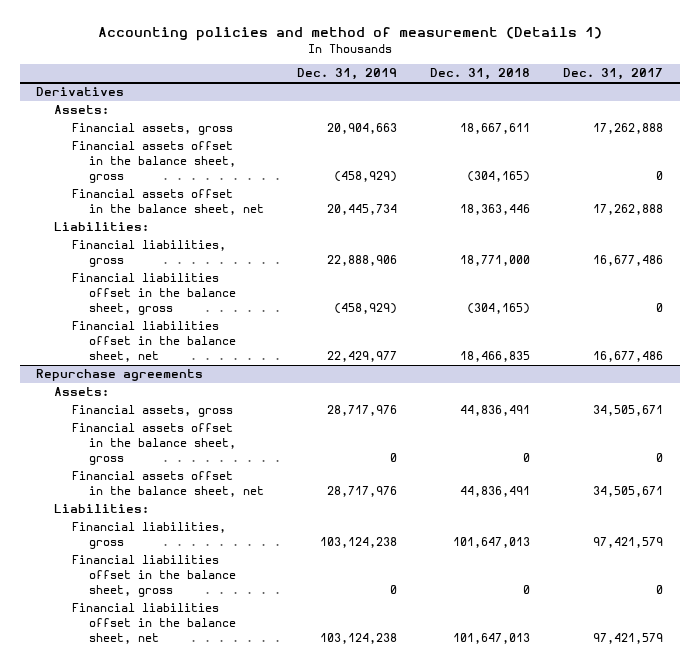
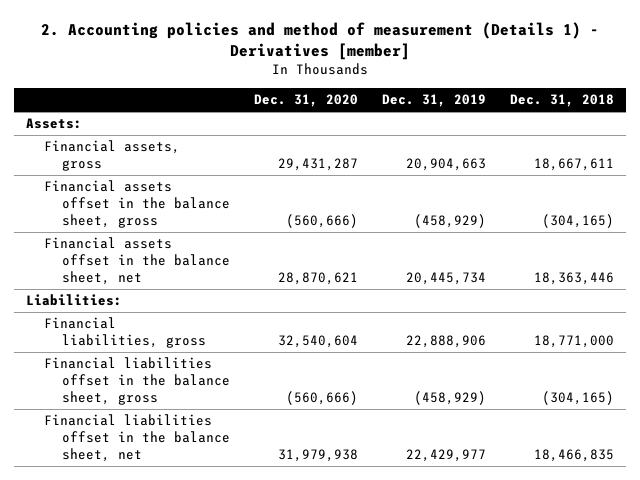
- Accounting policies and method of measurement (Details 1)
+ 2. Accounting policies and method of measurement (Details 1) - Derivatives [member]
- | Dec. 31, 2019 | Dec. 31, 2018 | Dec. 31, 2017
+ | Dec. 31, 2020 | Dec. 31, 2019 | Dec. 31, 2018
- Derivatives
- Repurchase agreements
- Assets:
- Financial assets, gross | 28,717,976 | 44,836,491 | 34,505,671
- Financial assets offset in the balance sheet, gross | 0 | 0 | 0
- Financial assets offset in the balance sheet, net | 28,717,976 | 44,836,491 | 34,505,671
- Liabilities:
- Financial liabilities, gross | 103,124,238 | 101,647,013 | 97,421,579
- Financial liabilities offset in the balance sheet, gross | 0 | 0 | 0
- Financial liabilities offset in the balance sheet, net | 103,124,238 | 101,647,013 | 97,421,579

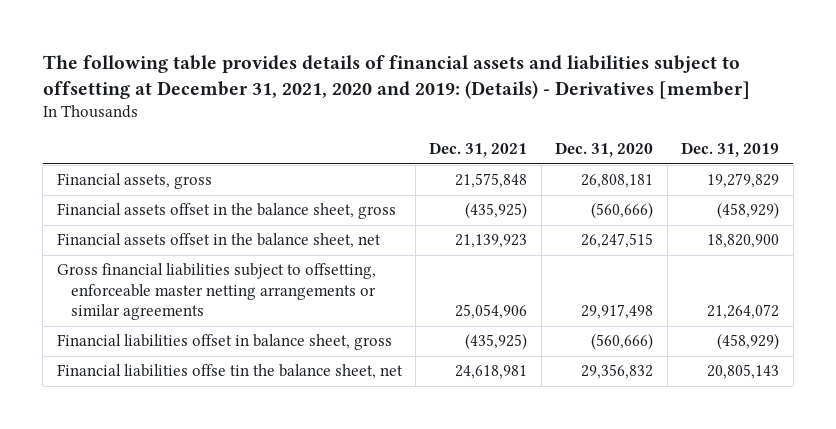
- 2. Accounting policies and method of measurement (Details 1) - Derivatives [member]
+ The following table provides details of financial assets and liabilities subject to offsetting at December 31, 2021, 2020 and 2019: (Details) - Derivatives [member]
- | Dec. 31, 2020 | Dec. 31, 2019 | Dec. 31, 2018
+ | Dec. 31, 2021 | Dec. 31, 2020 | Dec. 31, 2019
- Assets:
- Financial assets, gross | 29,431,287 | 20,904,663 | 18,667,611
+ Financial assets, gross | 21,575,848 | 26,808,181 | 19,279,829
- Financial assets offset in the balance sheet, net | 28,870,621 | 20,445,734 | 18,363,446
- Liabilities:
- Financial liabilities, gross | 32,540,604 | 22,888,906 | 18,771,000
- Financial liabilities offset in the balance sheet, gross | (560,666) | (458,929) | (304,165)
- Financial liabilities offset in the balance sheet, net | 31,979,938 | 22,429,977 | 18,466,835
+ Financial assets offset in the balance sheet, net | 21,139,923 | 26,247,515 | 18,820,900
+ Gross financial liabilities subject to offsetting, enforceable master netting arrangements or similar agreements | 25,054,906 | 29,917,498 | 21,264,072
+ Financial liabilities offset in balance sheet, gross | (435,925) | (560,666) | (458,929)
+ Financial liabilities offse tin the balance sheet, net | 24,618,981 | 29,356,832 | 20,805,143

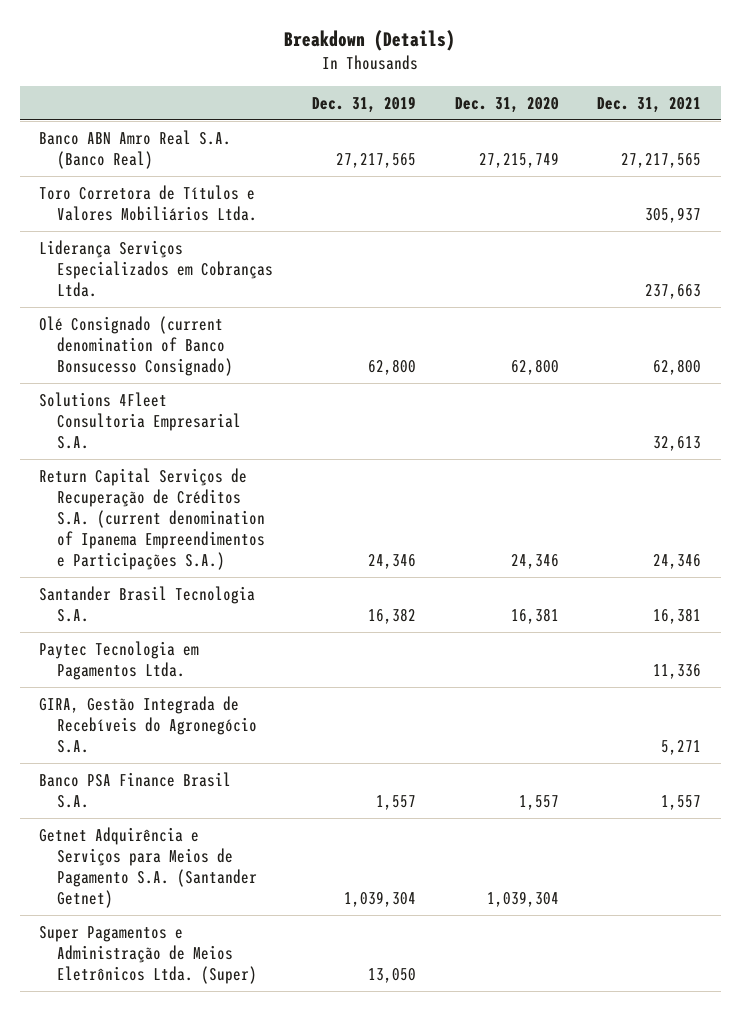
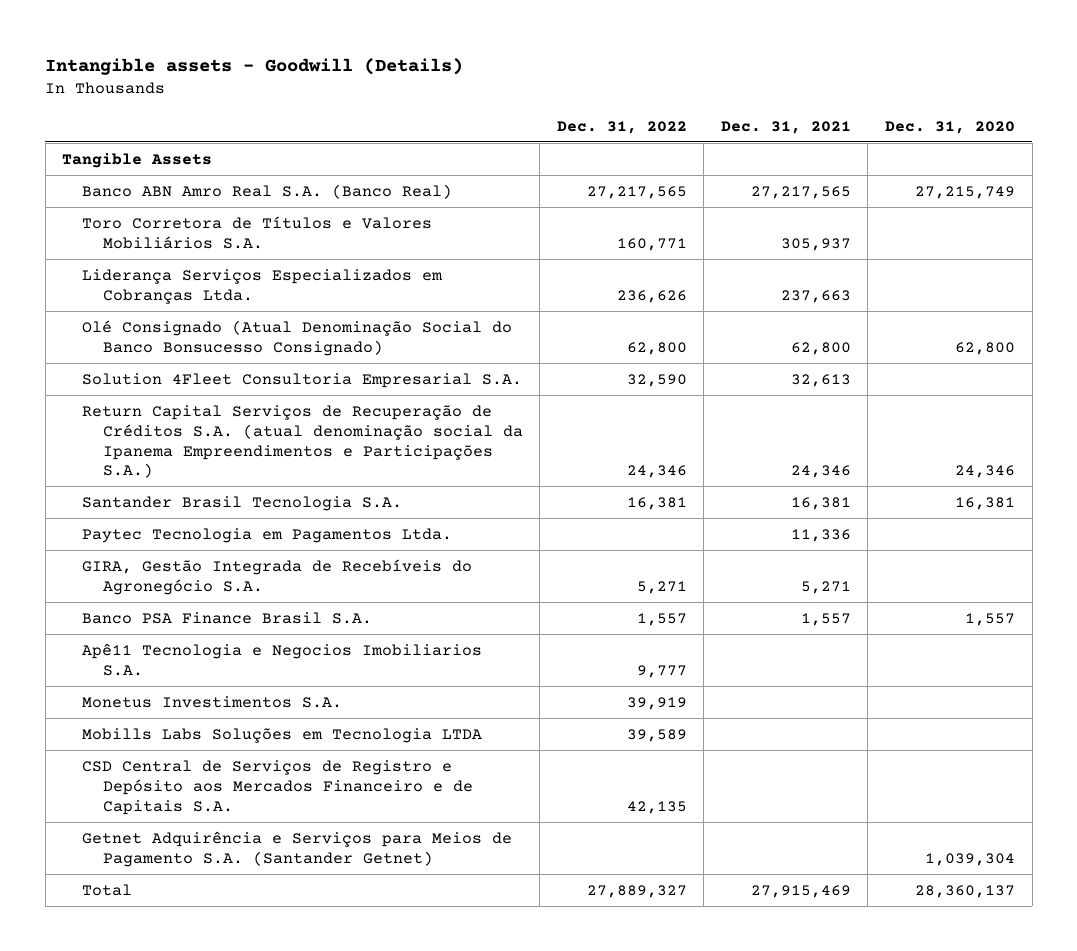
- Breakdown (Details)
+ Intangible assets - Goodwill (Details)
- | Dec. 31, 2019 | Dec. 31, 2020 | Dec. 31, 2021
+ | Dec. 31, 2022 | Dec. 31, 2021 | Dec. 31, 2020
+ Tangible Assets
- Toro Corretora de Títulos e Valores Mobiliários Ltda. | | | 305,937
+ Toro Corretora de Títulos e Valores Mobiliários S.A. | 160,771 | 305,937 |
- Olé Consignado (current denomination of Banco Bonsucesso Consignado) | 62,800 | 62,800 | 62,800
- Solutions 4Fleet Consultoria Empresarial S.A. | | | 32,613
- Return Capital Serviços de Recuperação de Créditos S.A. (current denomination of Ipanema Empreendimentos e Participações S.A.) | 24,346 | 24,346 | 24,346
+ Olé Consignado (Atual Denominação Social do Banco Bonsucesso Consignado) | 62,800 | 62,800 | 62,800
+ Solution 4Fleet Consultoria Empresarial S.A. | 32,590 | 32,613 |
+ Return Capital Serviços de Recuperação de Créditos S.A. (atual denominação social da Ipanema Empreendimentos e Participações S.A.) | 24,346 | 24,346 | 24,346
+ Apê11 Tecnologia e Negocios Imobiliarios S.A. | 9,777 | |
+ Monetus Investimentos S.A. | 39,919 | |
+ Mobills Labs Soluções em Tecnologia LTDA | 39,589 | |
+ CSD Central de Serviços de Registro e Depósito aos Mercados Financeiro e de Capitais S.A. | 42,135 | |
- Super Pagamentos e Administração de Meios Eletrônicos Ltda. (Super) | 13,050 | |
+ Total | 27,889,327 | 27,915,469 | 28,360,137

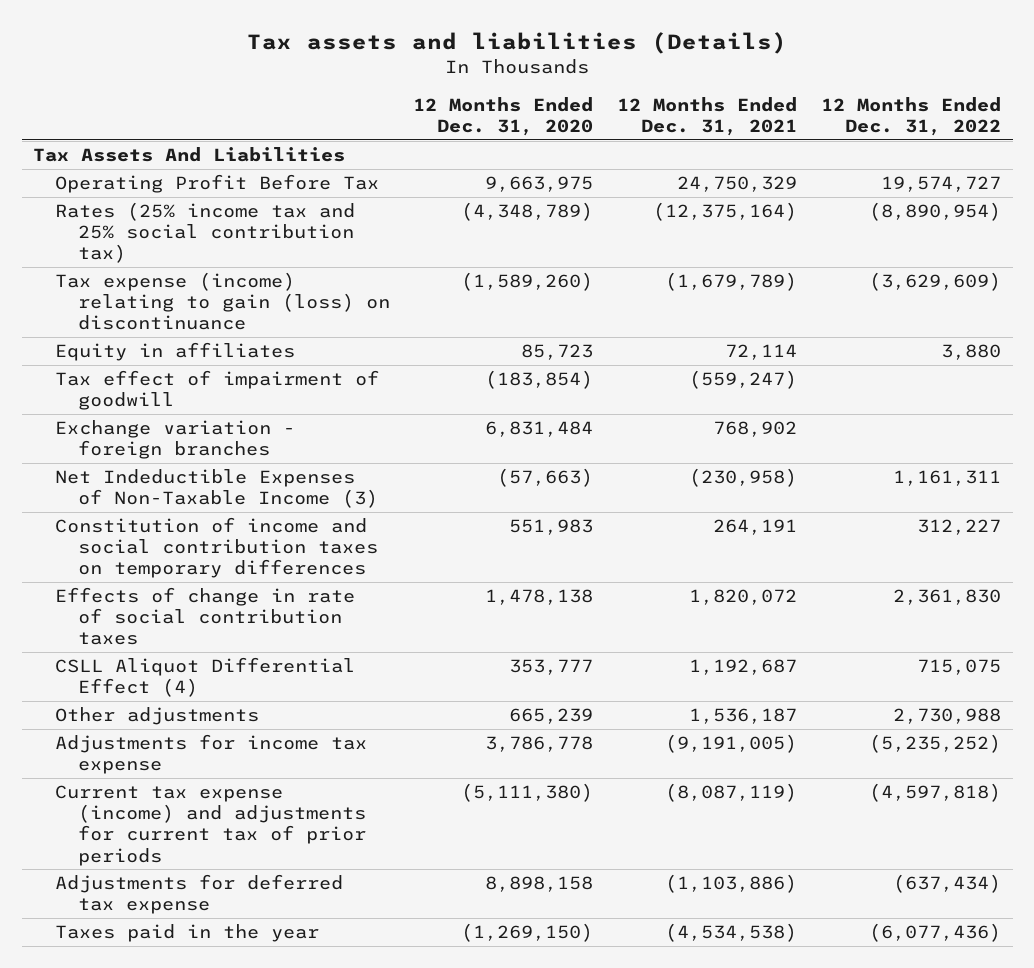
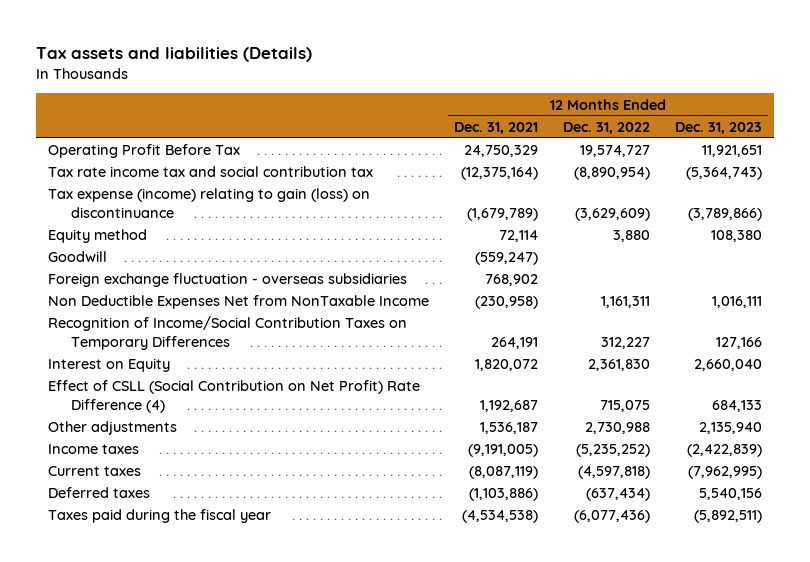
- | 12 Months Ended Dec. 31, 2020 | 12 Months Ended Dec. 31, 2021 | 12 Months Ended Dec. 31, 2022
+ | 12 Months Ended Dec. 31, 2021 | 12 Months Ended Dec. 31, 2022 | 12 Months Ended Dec. 31, 2023
- Tax Assets And Liabilities
- Rates (25% income tax and 25% social contribution tax) | (4,348,789) | (12,375,164) | (8,890,954)
+ Tax rate income tax and social contribution tax | (12,375,164) | (8,890,954) | (5,364,743)
- Equity in affiliates | 85,723 | 72,114 | 3,880
- Tax effect of impairment of goodwill | (183,854) | (559,247) |
- Exchange variation - foreign branches | 6,831,484 | 768,902 |
- Net Indeductible Expenses of Non-Taxable Income (3) | (57,663) | (230,958) | 1,161,311
- Constitution of income and social contribution taxes on temporary differences | 551,983 | 264,191 | 312,227
- Effects of change in rate of social contribution taxes | 1,478,138 | 1,820,072 | 2,361,830
- CSLL Aliquot Differential Effect (4) | 353,777 | 1,192,687 | 715,075
+ Equity method | 72,114 | 3,880 | 108,380
+ Goodwill | (559,247) | |
+ Foreign exchange fluctuation - overseas subsidiaries | 768,902 | |
+ Non Deductible Expenses Net from NonTaxable Income | (230,958) | 1,161,311 | 1,016,111
+ Recognition of Income/Social Contribution Taxes on Temporary Differences | 264,191 | 312,227 | 127,166
+ Interest on Equity | 1,820,072 | 2,361,830 | 2,660,040
+ Effect of CSLL (Social Contribution on Net Profit) Rate Difference (4) | 1,192,687 | 715,075 | 684,133
- Adjustments for income tax expense | 3,786,778 | (9,191,005) | (5,235,252)
- Current tax expense (income) and adjustments for current tax of prior periods | (5,111,380) | (8,087,119) | (4,597,818)
- Adjustments for deferred tax expense | 8,898,158 | (1,103,886) | (637,434)
- Taxes paid in the year | (1,269,150) | (4,534,538) | (6,077,436)
+ Income taxes | (9,191,005) | (5,235,252) | (2,422,839)
+ Current taxes | (8,087,119) | (4,597,818) | (7,962,995)
+ Deferred taxes | (1,103,886) | (637,434) | 5,540,156
+ Taxes paid during the fiscal year | (4,534,538) | (6,077,436) | (5,892,511)

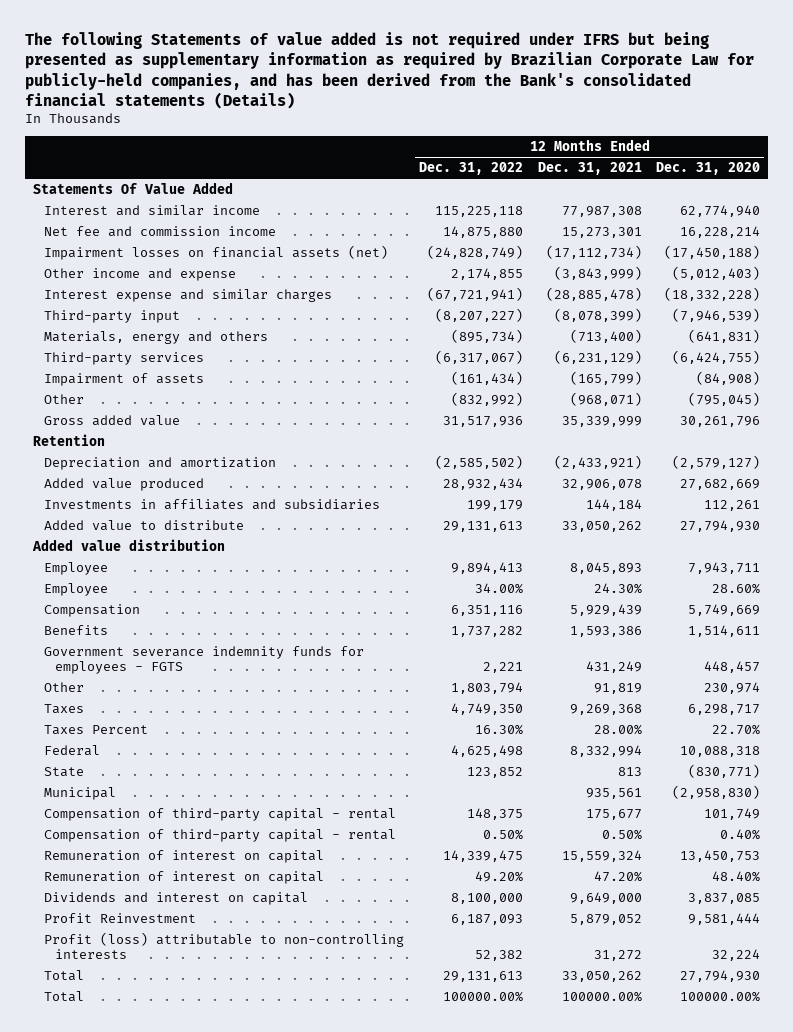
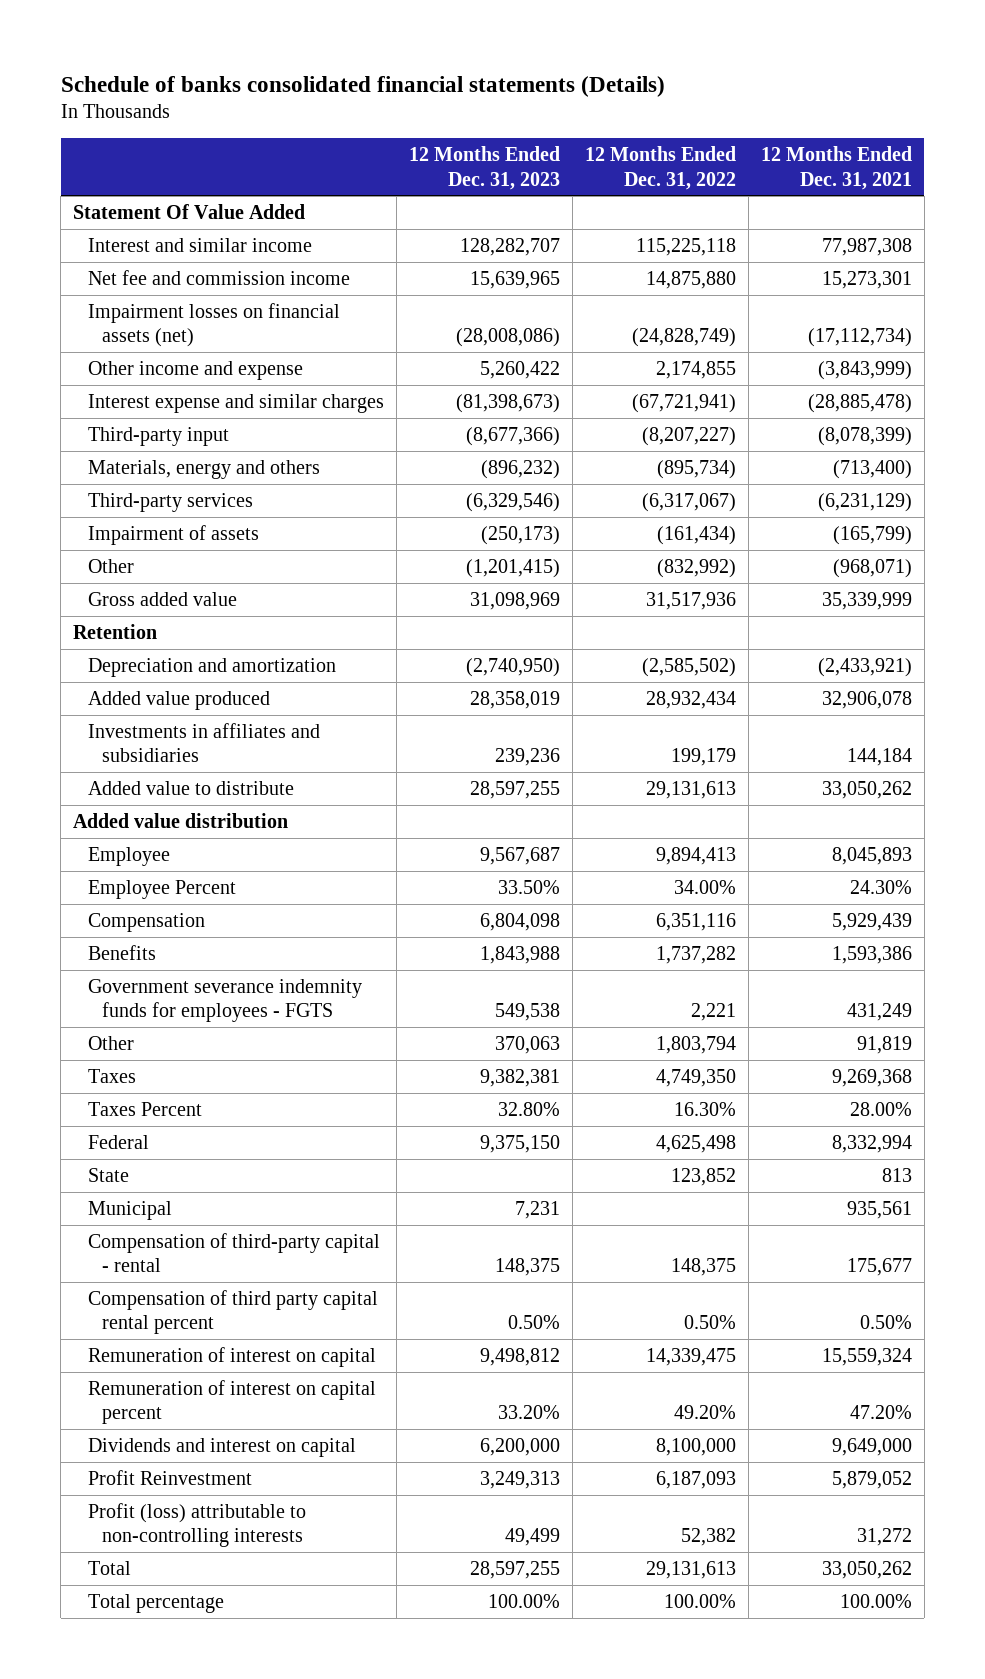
- The following Statements of value added is not required under IFRS but being presented as supplementary information as required by Brazilian Corporate Law for publicly-held companies, and has been derived from the Bank's consolidated financial statements (Details)
+ Schedule of banks consolidated financial statements (Details)
- | 12 Months Ended Dec. 31, 2022 | 12 Months Ended Dec. 31, 2021 | 12 Months Ended Dec. 31, 2020
+ | 12 Months Ended Dec. 31, 2023 | 12 Months Ended Dec. 31, 2022 | 12 Months Ended Dec. 31, 2021
- Statements Of Value Added
+ Statement Of Value Added
- Employee | 34.00% | 24.30% | 28.60%
+ Employee Percent | 33.50% | 34.00% | 24.30%
- Compensation of third-party capital - rental | 0.50% | 0.50% | 0.40%
+ Compensation of third party capital rental percent | 0.50% | 0.50% | 0.50%
- Remuneration of interest on capital | 49.20% | 47.20% | 48.40%
+ Remuneration of interest on capital percent | 33.20% | 49.20% | 47.20%
- Total | 100000.00% | 100000.00% | 100000.00%
+ Total percentage | 100.00% | 100.00% | 100.00%

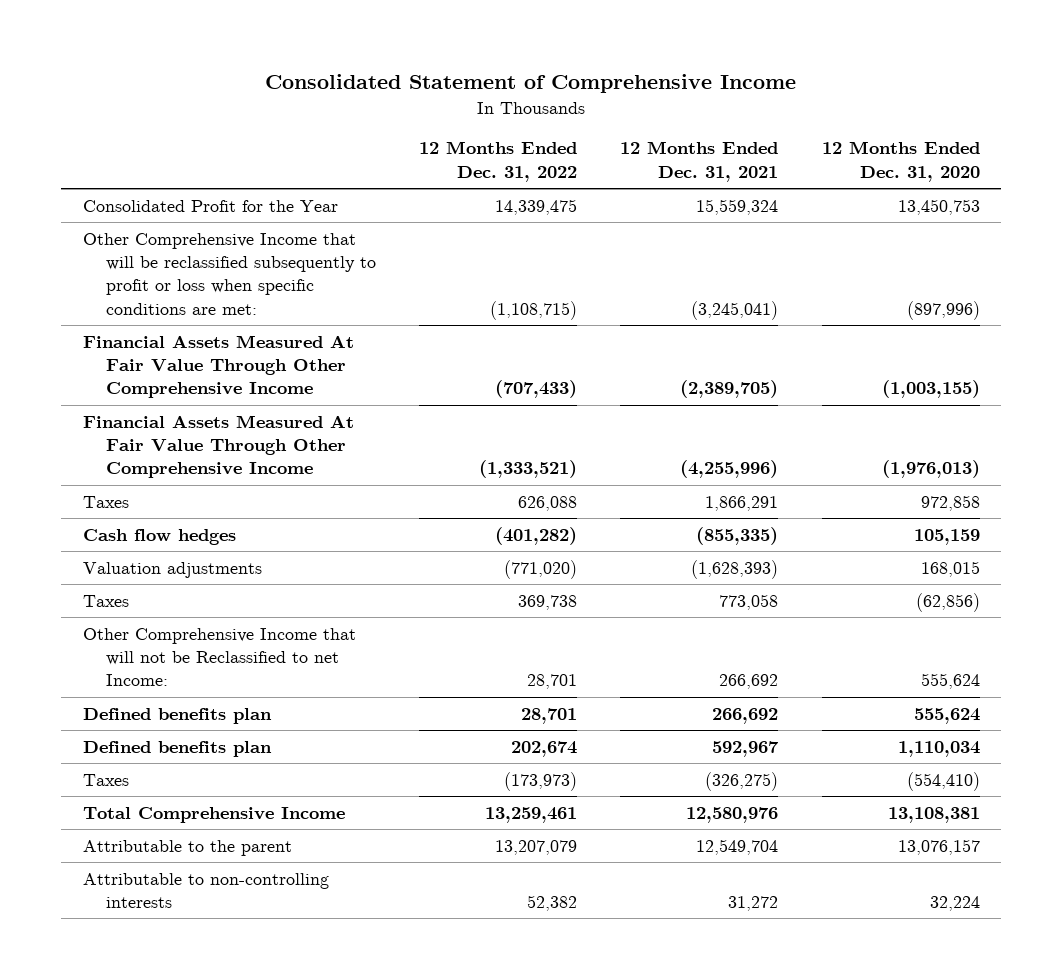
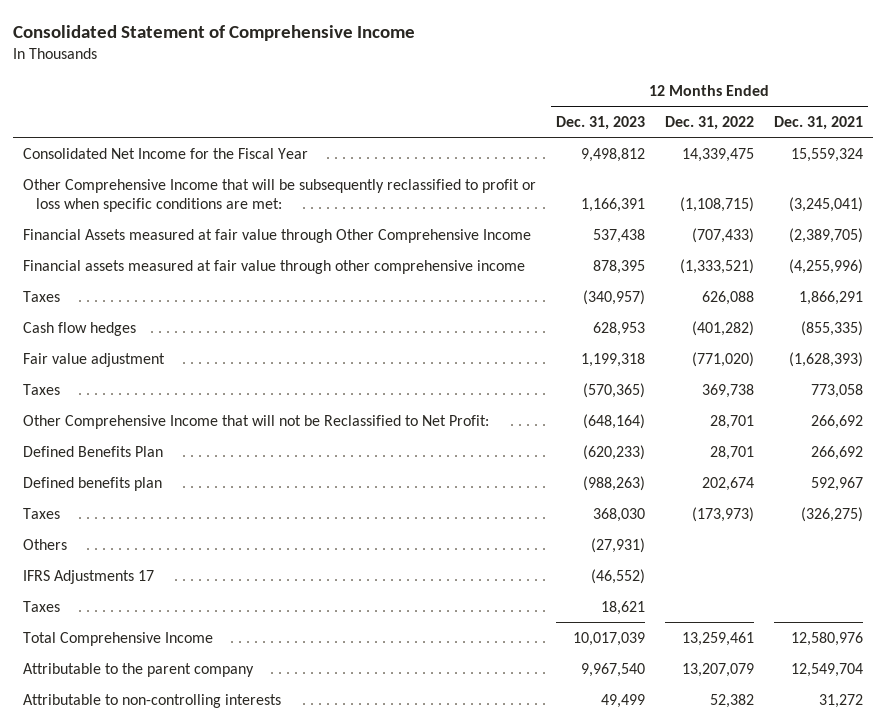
- | 12 Months Ended Dec. 31, 2022 | 12 Months Ended Dec. 31, 2021 | 12 Months Ended Dec. 31, 2020
+ | 12 Months Ended Dec. 31, 2023 | 12 Months Ended Dec. 31, 2022 | 12 Months Ended Dec. 31, 2021
- Consolidated Profit for the Year | 14,339,475 | 15,559,324 | 13,450,753
- Other Comprehensive Income that will be reclassified subsequently to profit or loss when specific conditions are met: | (1,108,715) | (3,245,041) | (897,996)
- Financial Assets Measured At Fair Value Through Other Comprehensive Income | (707,433) | (2,389,705) | (1,003,155)
- Financial Assets Measured At Fair Value Through Other Comprehensive Income | (1,333,521) | (4,255,996) | (1,976,013)
+ Consolidated Net Income for the Fiscal Year | 9,498,812 | 14,339,475 | 15,559,324
+ Other Comprehensive Income that will be subsequently reclassified to profit or loss when specific conditions are met: | 1,166,391 | (1,108,715) | (3,245,041)
+ Financial Assets measured at fair value through Other Comprehensive Income | 537,438 | (707,433) | (2,389,705)
+ Financial assets measured at fair value through other comprehensive income | 878,395 | (1,333,521) | (4,255,996)
- Valuation adjustments | (771,020) | (1,628,393) | 168,015
+ Fair value adjustment | 1,199,318 | (771,020) | (1,628,393)
- Other Comprehensive Income that will not be Reclassified to net Income: | 28,701 | 266,692 | 555,624
- Defined benefits plan | 28,701 | 266,692 | 555,624
+ Other Comprehensive Income that will not be Reclassified to Net Profit: | (648,164) | 28,701 | 266,692
+ Defined Benefits Plan | (620,233) | 28,701 | 266,692
+ Others | (27,931) | |
+ IFRS Adjustments 17 | (46,552) | |
+ Taxes | 18,621 | |
- Attributable to the parent | 13,207,079 | 12,549,704 | 13,076,157
+ Attributable to the parent company | 9,967,540 | 13,207,079 | 12,549,704

